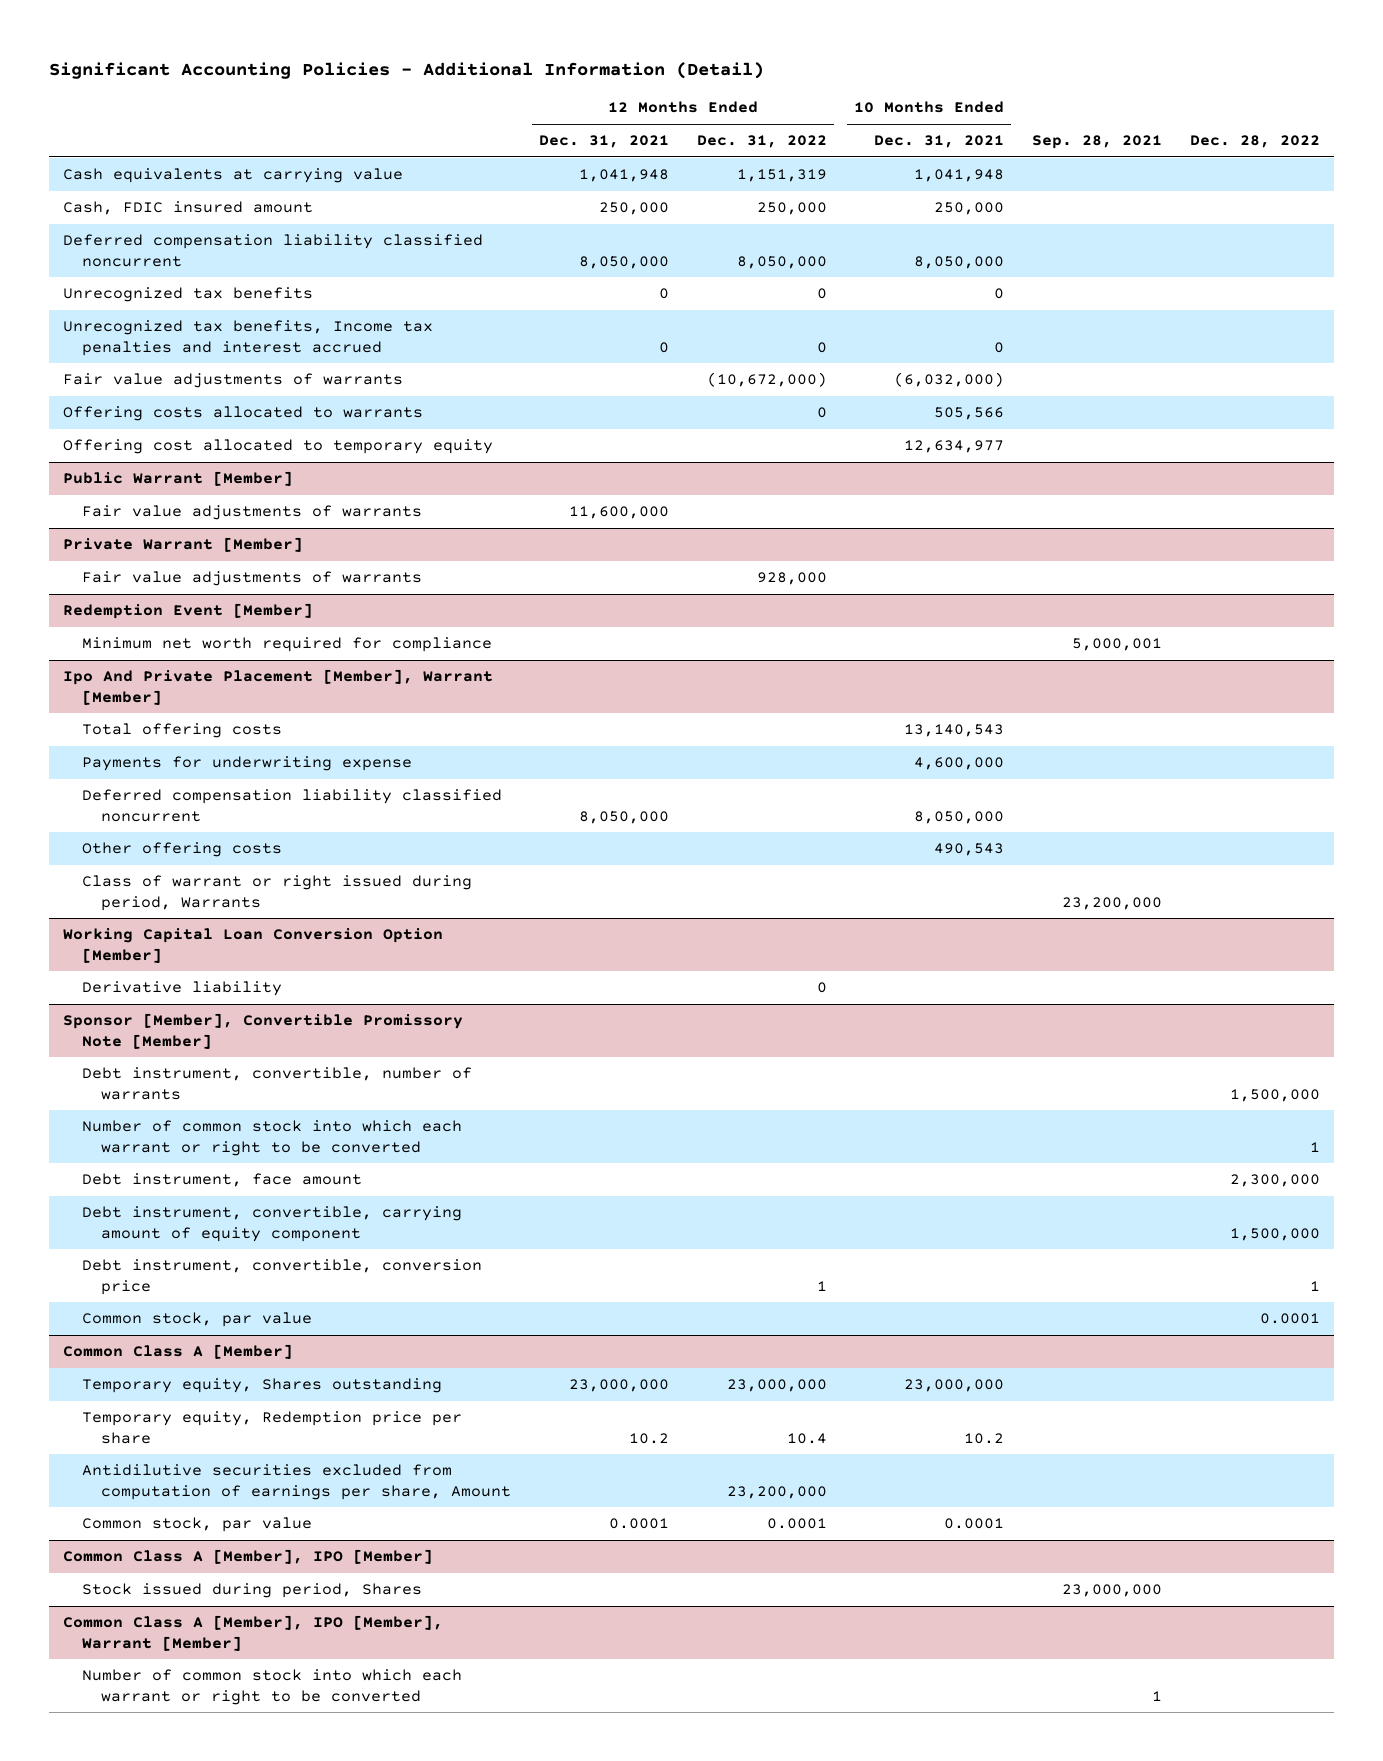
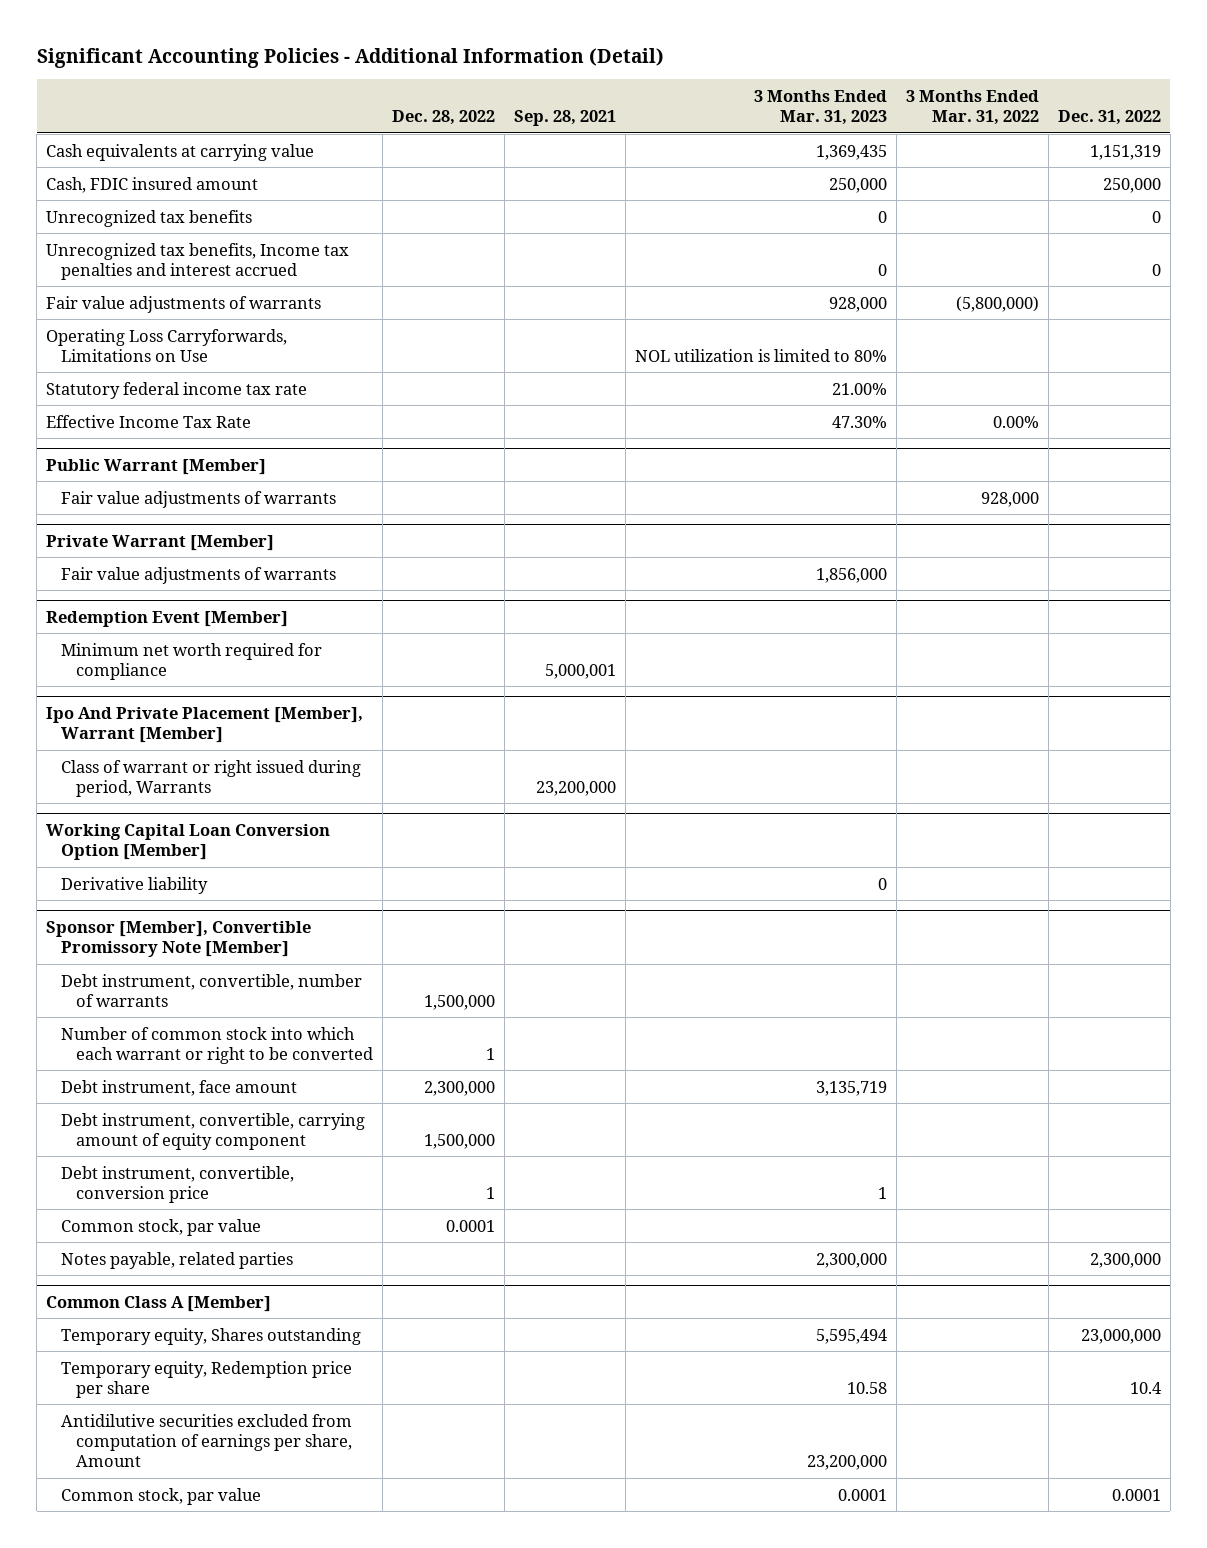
- | 12 Months Ended Dec. 31, 2021 | 12 Months Ended Dec. 31, 2022 | 10 Months Ended Dec. 31, 2021 | Sep. 28, 2021 | Dec. 28, 2022
+ | Dec. 28, 2022 | Sep. 28, 2021 | 3 Months Ended Mar. 31, 2023 | 3 Months Ended Mar. 31, 2022 | Dec. 31, 2022
- Deferred compensation liability classified noncurrent | 8,050,000 | 8,050,000 | 8,050,000 | |
- Offering costs allocated to warrants | | 0 | 505,566 | |
- Offering cost allocated to temporary equity | | | 12,634,977 | |
+ Operating Loss Carryforwards, Limitations on Use | | | NOL utilization is limited to 80% | |
+ Statutory federal income tax rate | | | 21.00% | |
+ Effective Income Tax Rate | | | 47.30% | 0.00% |
@ Ipo And Private Placement [Member], Warrant [Member]
- Total offering costs | | | 13,140,543 | |
- Payments for underwriting expense | | | 4,600,000 | |
- Deferred compensation liability classified noncurrent | 8,050,000 | | 8,050,000 | |
- Other offering costs | | | 490,543 | |
@ Sponsor [Member], Convertible Promissory Note [Member]
+ Notes payable, related parties | | | 2,300,000 | | 2,300,000
- Common Class A [Member], IPO [Member]
- Stock issued during period, Shares | | | | 23,000,000 |
- Common Class A [Member], IPO [Member], Warrant [Member]
- Number of common stock into which each warrant or right to be converted | | | | 1 |

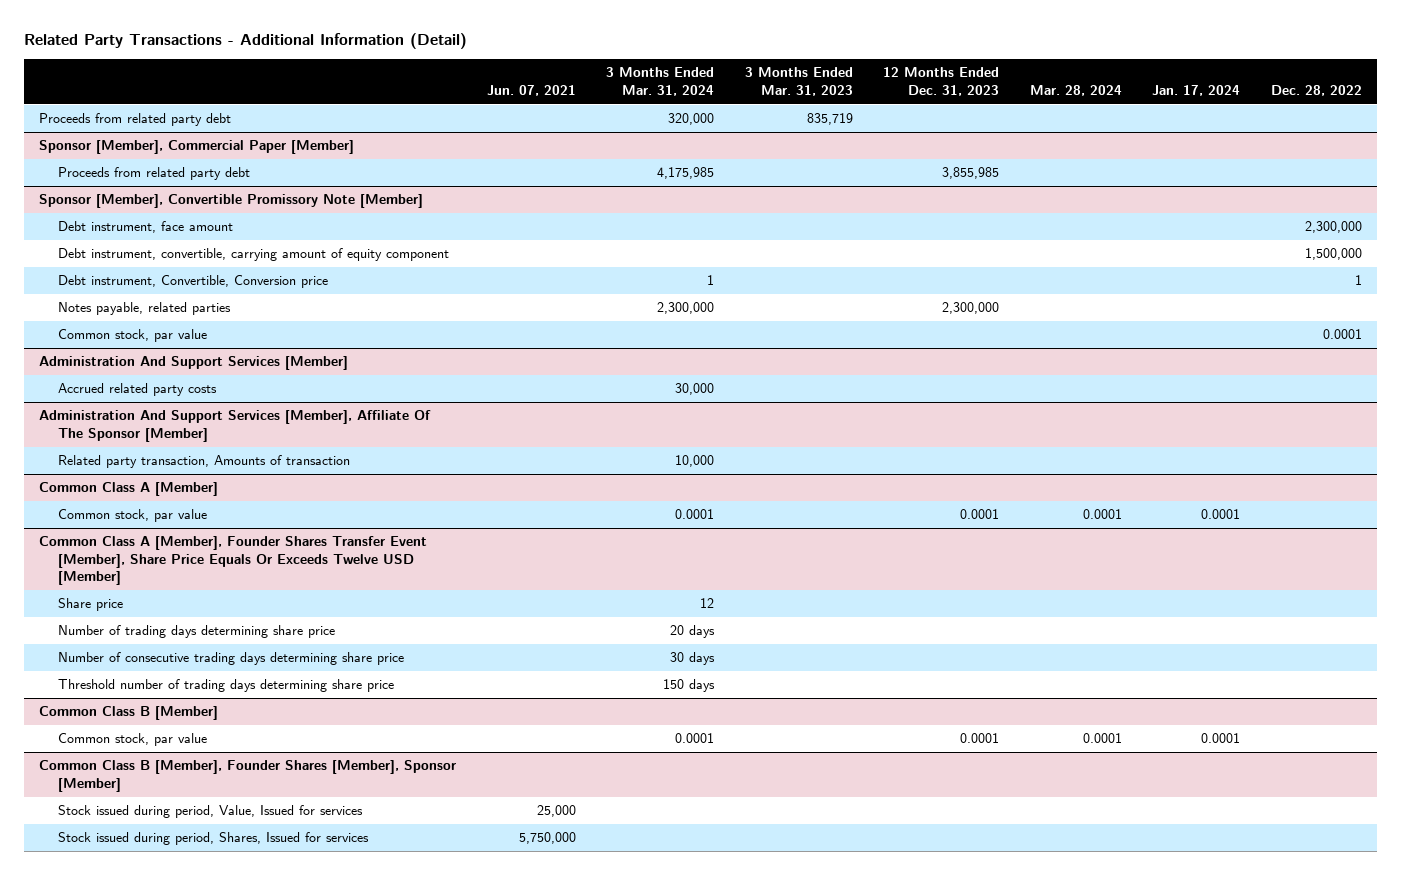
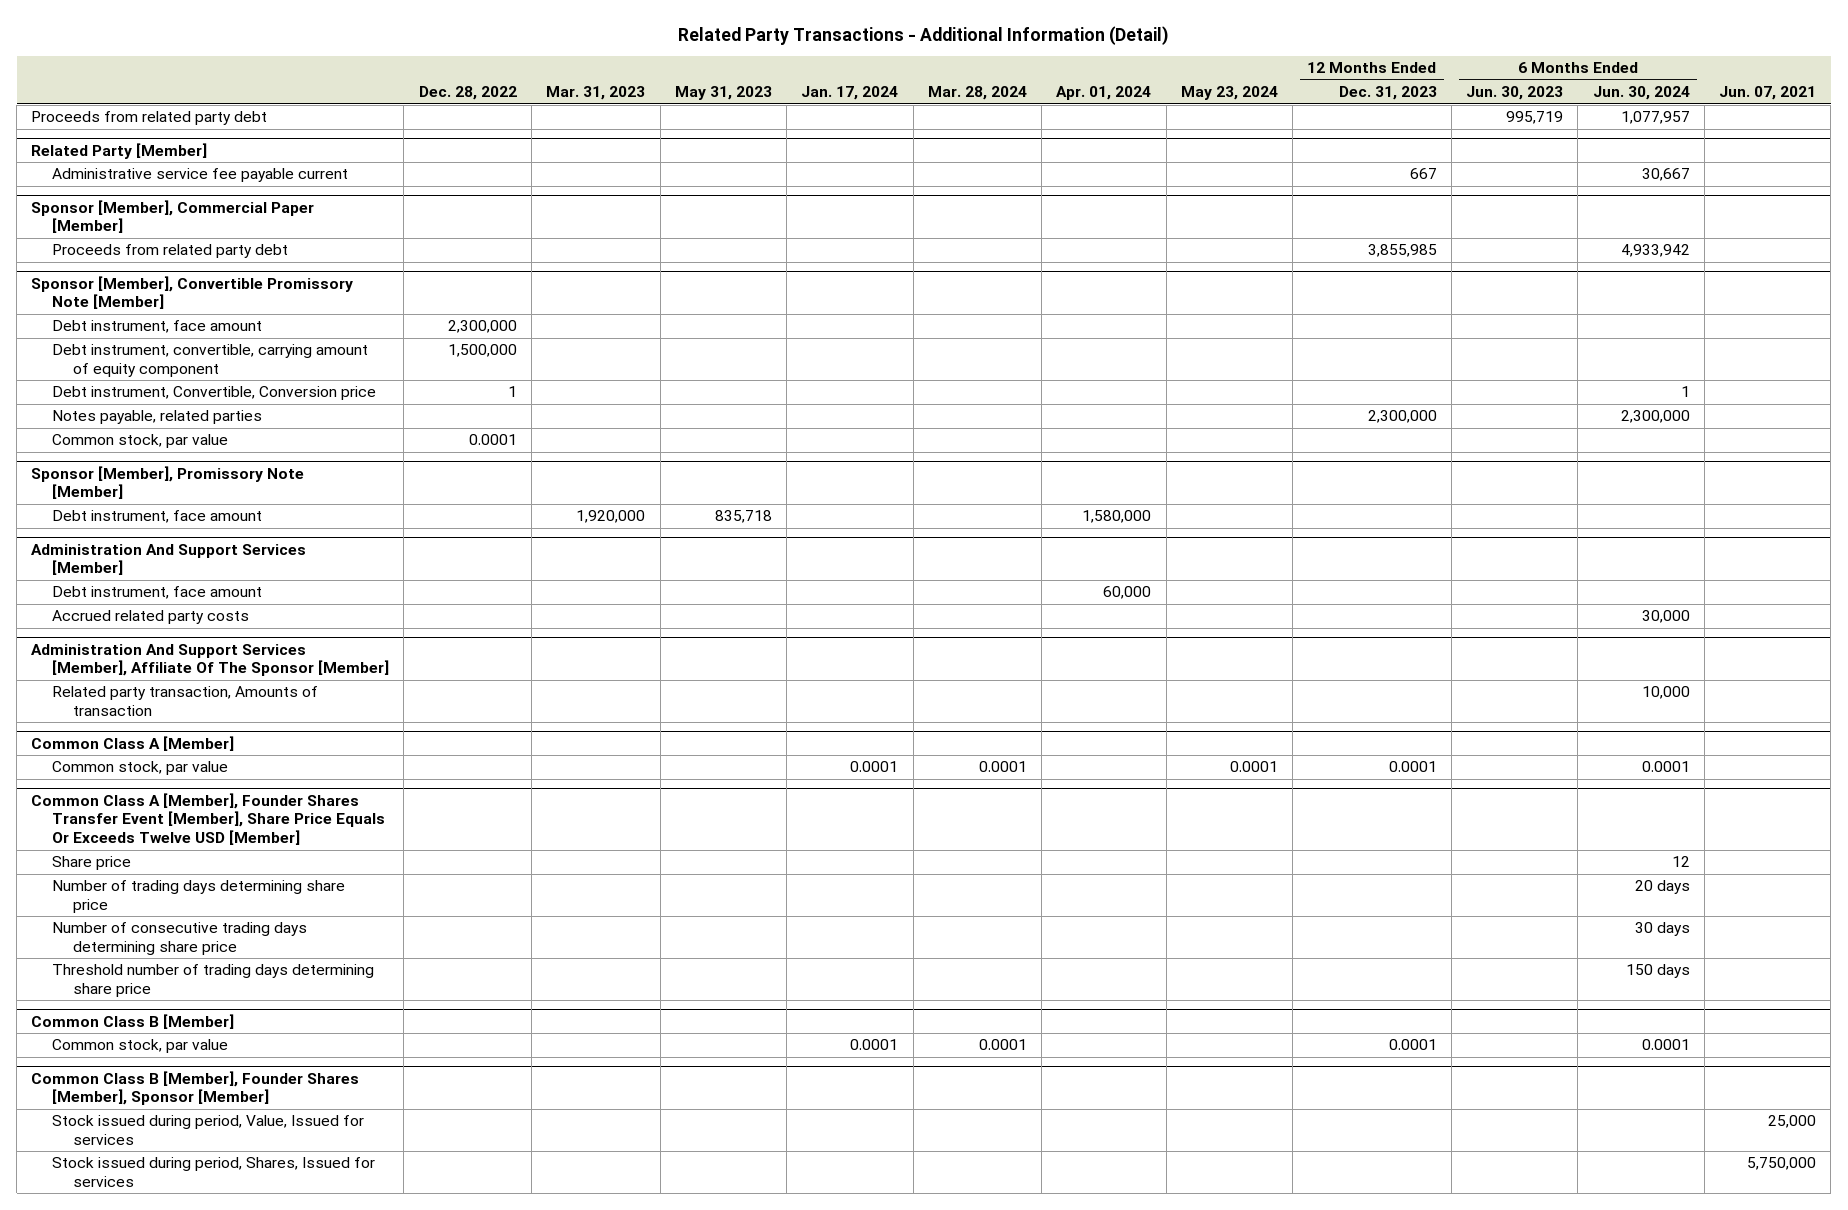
- | Jun. 07, 2021 | 3 Months Ended Mar. 31, 2024 | 3 Months Ended Mar. 31, 2023 | 12 Months Ended Dec. 31, 2023 | Mar. 28, 2024 | Jan. 17, 2024 | Dec. 28, 2022
+ | Dec. 28, 2022 | Mar. 31, 2023 | May 31, 2023 | Jan. 17, 2024 | Mar. 28, 2024 | Apr. 01, 2024 | May 23, 2024 | 12 Months Ended Dec. 31, 2023 | 6 Months Ended Jun. 30, 2023 | 6 Months Ended Jun. 30, 2024 | Jun. 07, 2021
+ Related Party [Member]
+ Administrative service fee payable current | | | | | | | | 667 | | 30,667 |
+ Sponsor [Member], Promissory Note [Member]
+ Debt instrument, face amount | | 1,920,000 | 835,718 | | | 1,580,000 | | | | |
@ Administration And Support Services [Member]
+ Debt instrument, face amount | | | | | | 60,000 | | | | |

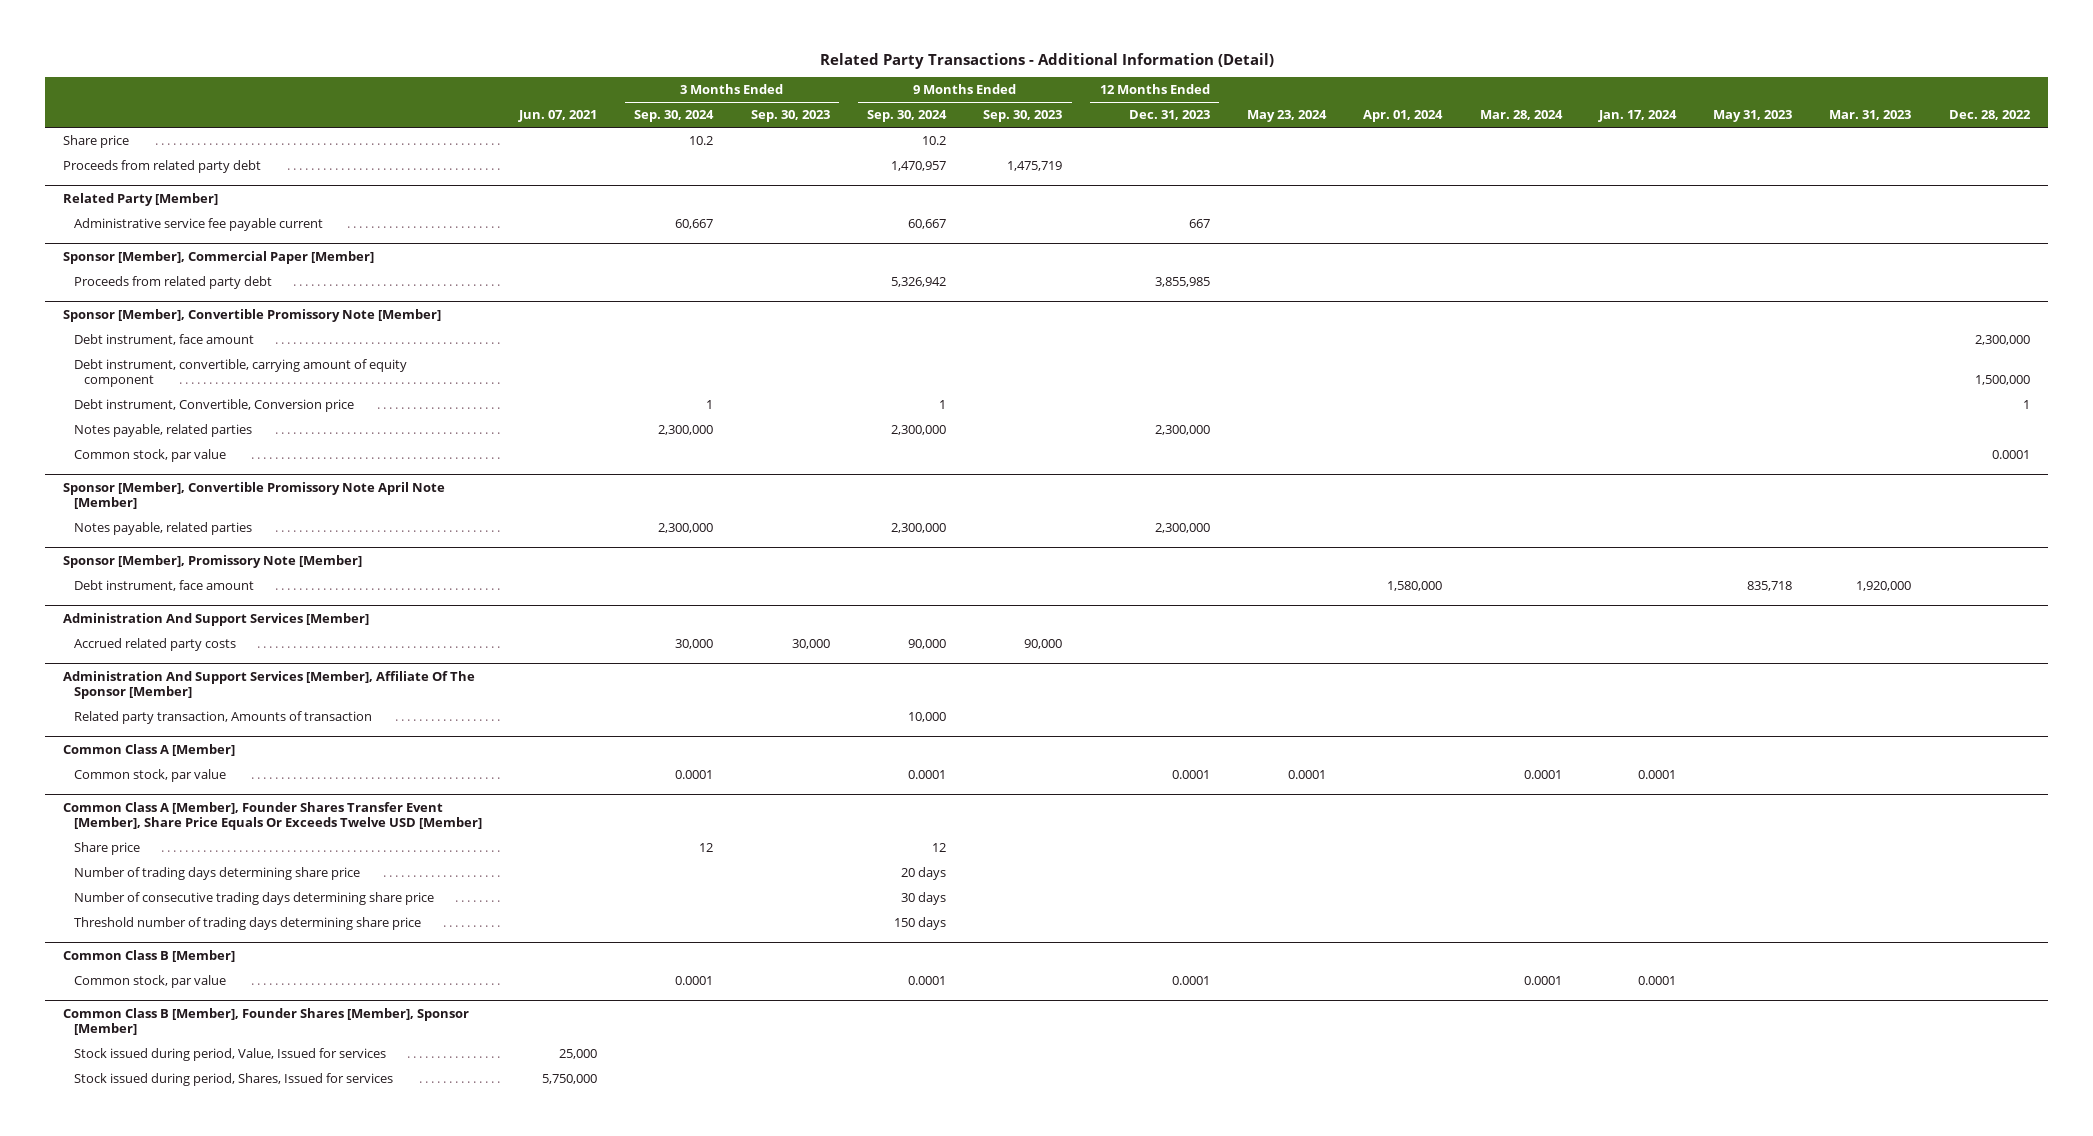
- | Dec. 28, 2022 | Mar. 31, 2023 | May 31, 2023 | Jan. 17, 2024 | Mar. 28, 2024 | Apr. 01, 2024 | May 23, 2024 | 12 Months Ended Dec. 31, 2023 | 6 Months Ended Jun. 30, 2023 | 6 Months Ended Jun. 30, 2024 | Jun. 07, 2021
+ | Jun. 07, 2021 | 3 Months Ended Sep. 30, 2024 | 3 Months Ended Sep. 30, 2023 | 9 Months Ended Sep. 30, 2024 | 9 Months Ended Sep. 30, 2023 | 12 Months Ended Dec. 31, 2023 | May 23, 2024 | Apr. 01, 2024 | Mar. 28, 2024 | Jan. 17, 2024 | May 31, 2023 | Mar. 31, 2023 | Dec. 28, 2022
+ Share price | | 10.2 | | 10.2 | | | | | | | | |
+ Sponsor [Member], Convertible Promissory Note April Note [Member]
+ Notes payable, related parties | | 2,300,000 | | 2,300,000 | | 2,300,000 | | | | | | |
@ Administration And Support Services [Member]
- Debt instrument, face amount | | | | | | 60,000 | | | | |

